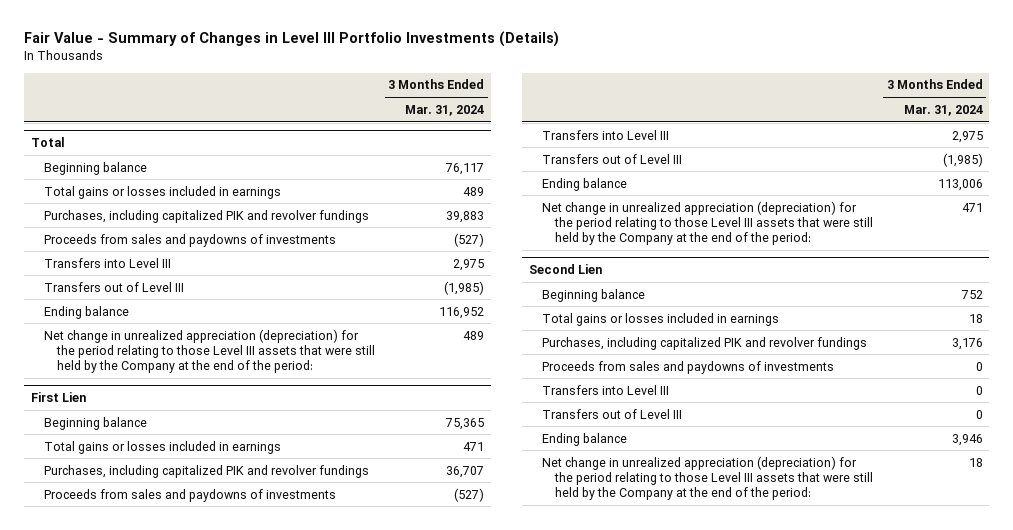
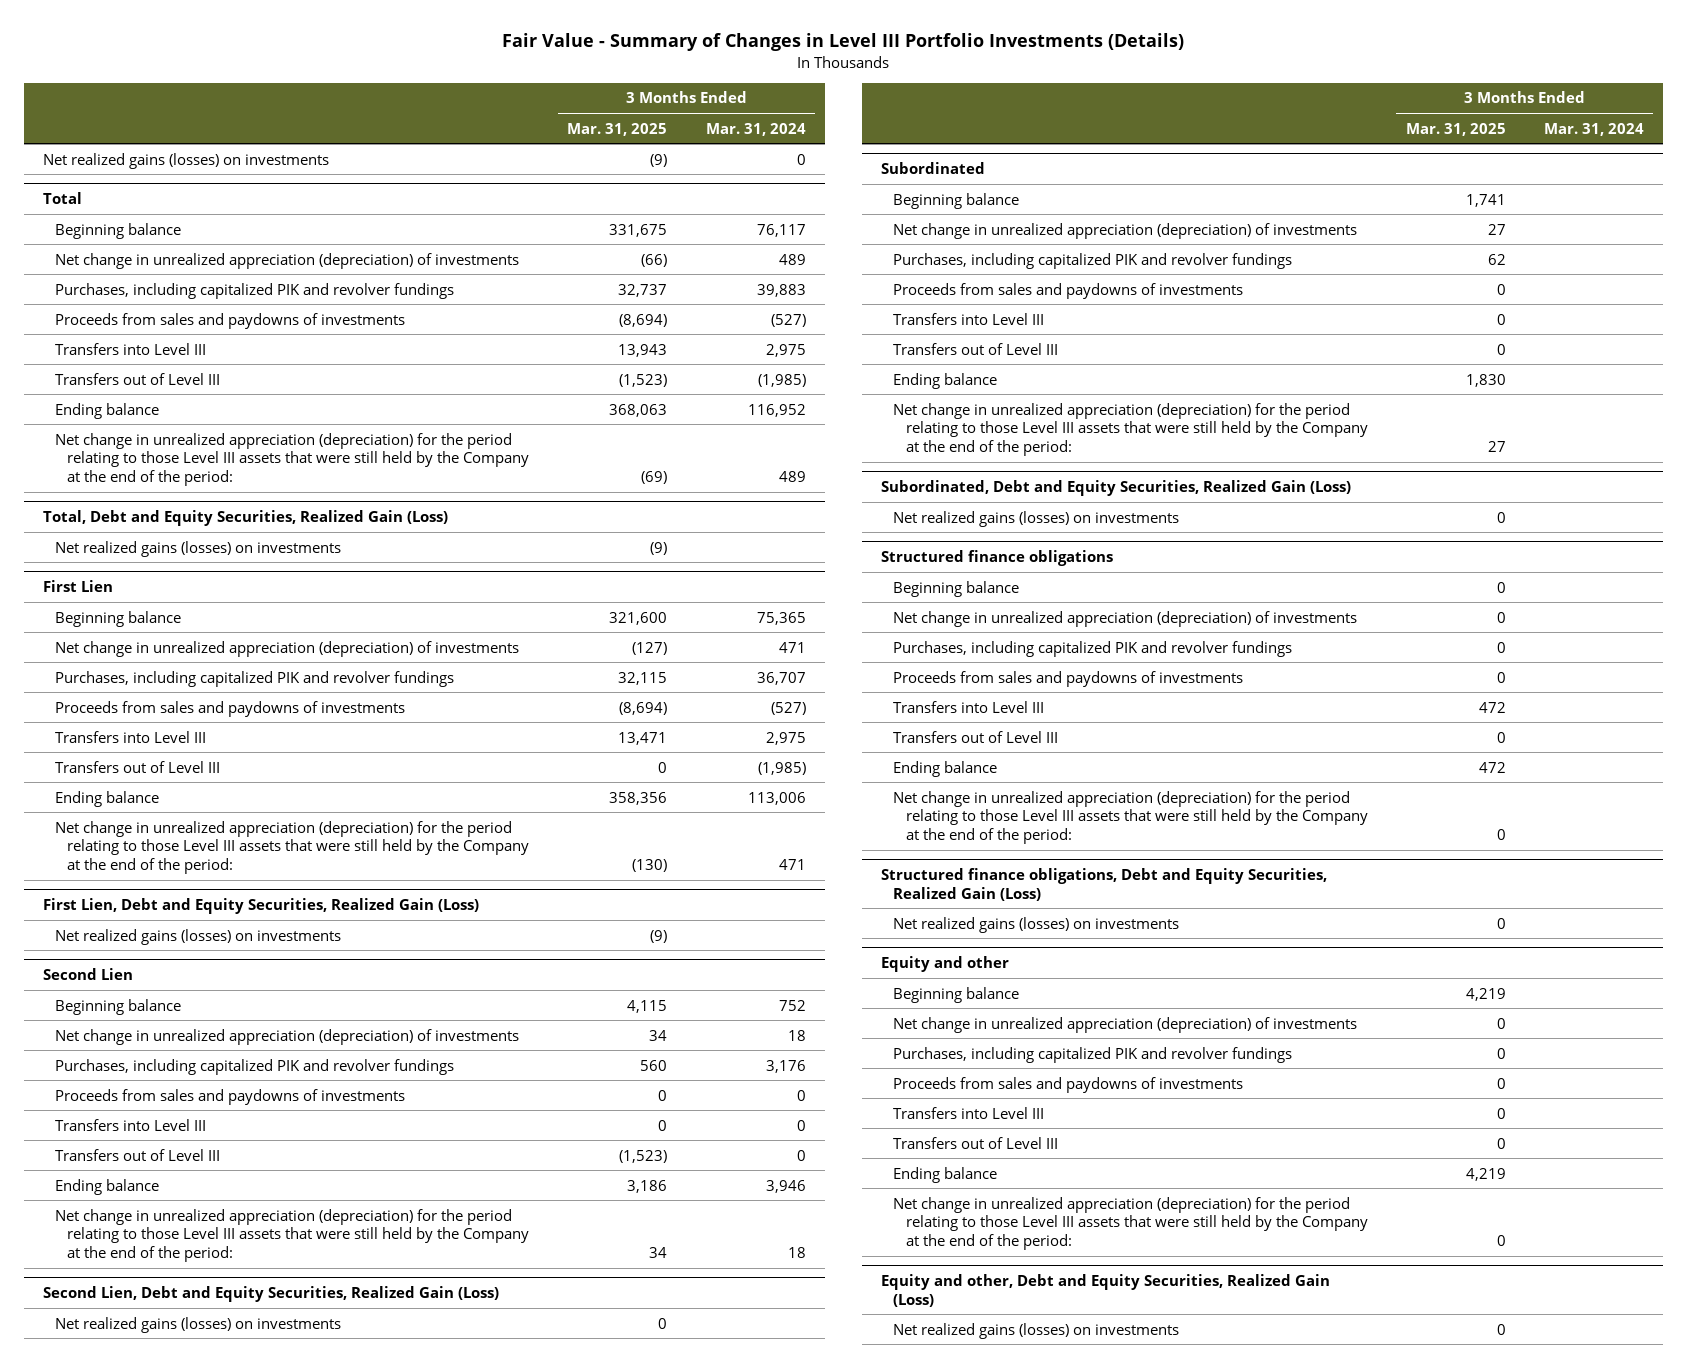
- | 3 Months Ended Mar. 31, 2024
+ | 3 Months Ended Mar. 31, 2025 | 3 Months Ended Mar. 31, 2024
+ Net realized gains (losses) on investments | (9) | 0
@ Total
- Total gains or losses included in earnings | 489
+ Net change in unrealized appreciation (depreciation) of investments | (66) | 489
+ Total, Debt and Equity Securities, Realized Gain (Loss)
+ Net realized gains (losses) on investments | (9) |
@ First Lien
- Total gains or losses included in earnings | 471
+ Net change in unrealized appreciation (depreciation) of investments | (127) | 471
+ First Lien, Debt and Equity Securities, Realized Gain (Loss)
+ Net realized gains (losses) on investments | (9) |
@ Second Lien
- Total gains or losses included in earnings | 18
+ Net change in unrealized appreciation (depreciation) of investments | 34 | 18
+ Second Lien, Debt and Equity Securities, Realized Gain (Loss)
+ Net realized gains (losses) on investments | 0 |
+ Subordinated
+ Beginning balance | 1,741 |
+ Net change in unrealized appreciation (depreciation) of investments | 27 |
+ Purchases, including capitalized PIK and revolver fundings | 62 |
+ Proceeds from sales and paydowns of investments | 0 |
+ Transfers into Level III | 0 |
+ Transfers out of Level III | 0 |
+ Ending balance | 1,830 |
+ Net change in unrealized appreciation (depreciation) for the period relating to those Level III assets that were still held by the Company at the end of the period: | 27 |
+ Subordinated, Debt and Equity Securities, Realized Gain (Loss)
+ Net realized gains (losses) on investments | 0 |
+ Structured finance obligations
+ Beginning balance | 0 |
+ Net change in unrealized appreciation (depreciation) of investments | 0 |
+ Purchases, including capitalized PIK and revolver fundings | 0 |
+ Proceeds from sales and paydowns of investments | 0 |
+ Transfers into Level III | 472 |
+ Transfers out of Level III | 0 |
+ Ending balance | 472 |
+ Net change in unrealized appreciation (depreciation) for the period relating to those Level III assets that were still held by the Company at the end of the period: | 0 |
+ Structured finance obligations, Debt and Equity Securities, Realized Gain (Loss)
+ Net realized gains (losses) on investments | 0 |
+ Equity and other
+ Beginning balance | 4,219 |
+ Net change in unrealized appreciation (depreciation) of investments | 0 |
+ Purchases, including capitalized PIK and revolver fundings | 0 |
+ Proceeds from sales and paydowns of investments | 0 |
+ Transfers into Level III | 0 |
+ Transfers out of Level III | 0 |
+ Ending balance | 4,219 |
+ Net change in unrealized appreciation (depreciation) for the period relating to those Level III assets that were still held by the Company at the end of the period: | 0 |
+ Equity and other, Debt and Equity Securities, Realized Gain (Loss)
+ Net realized gains (losses) on investments | 0 |

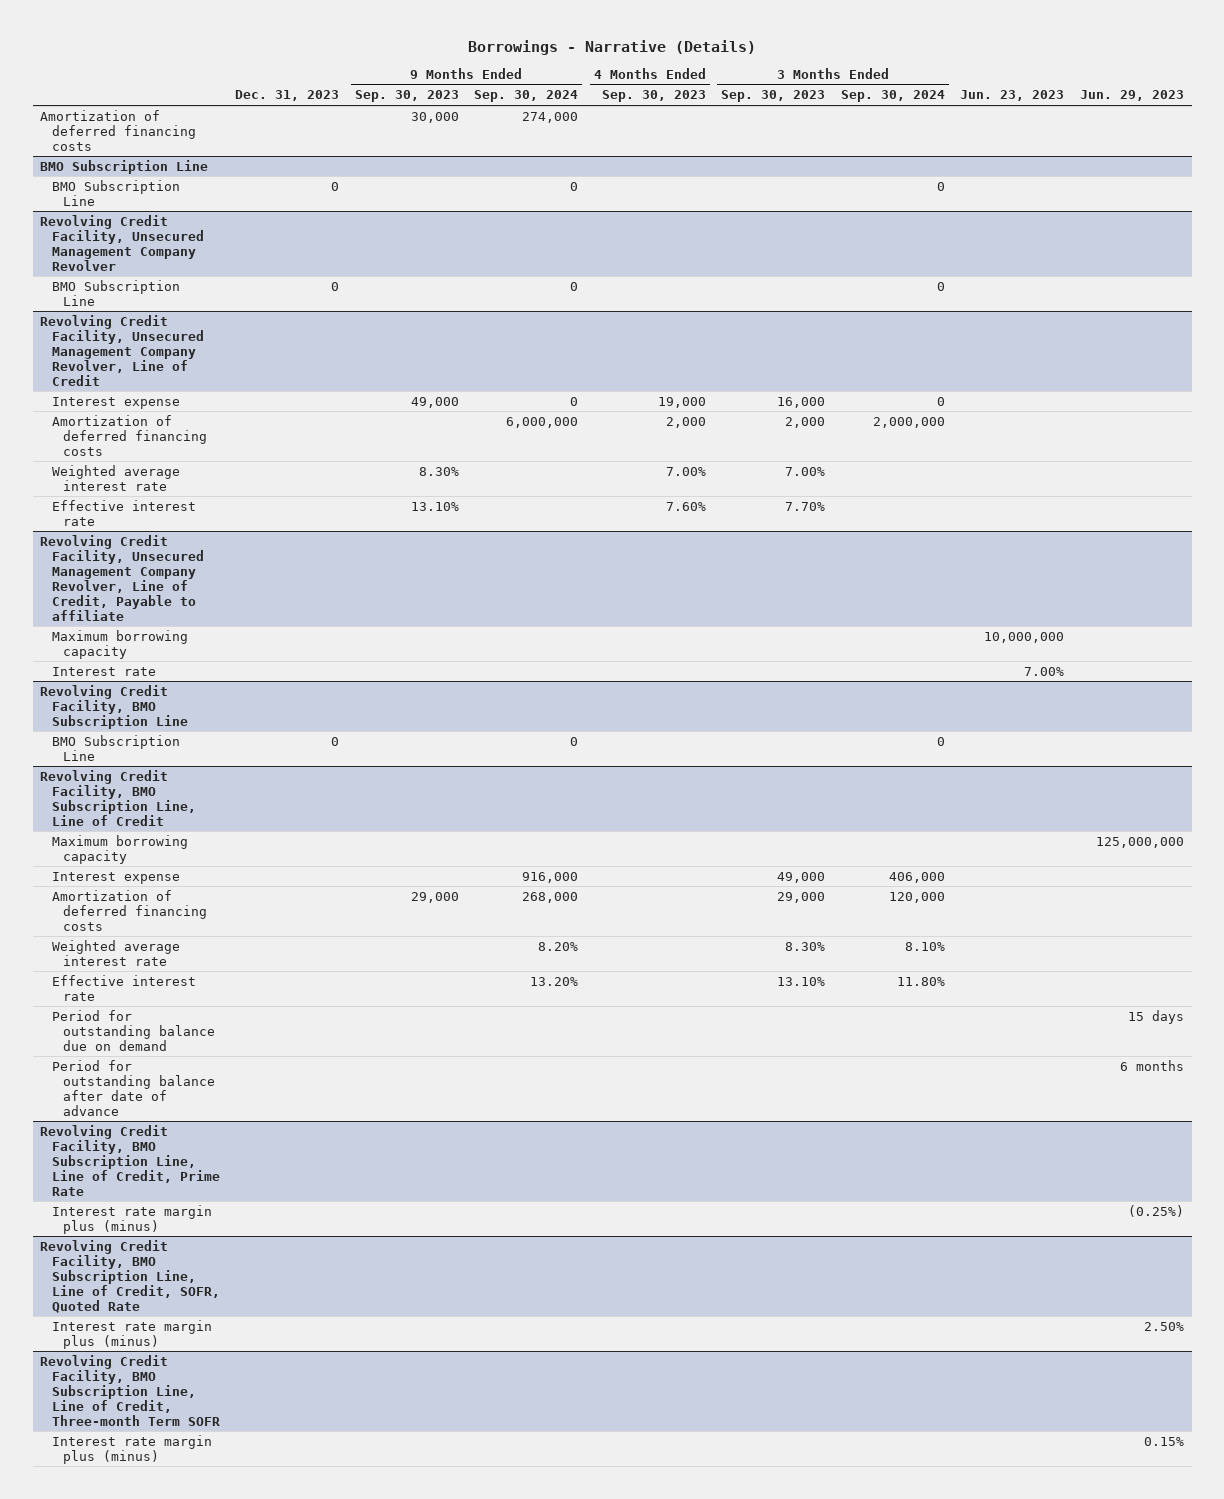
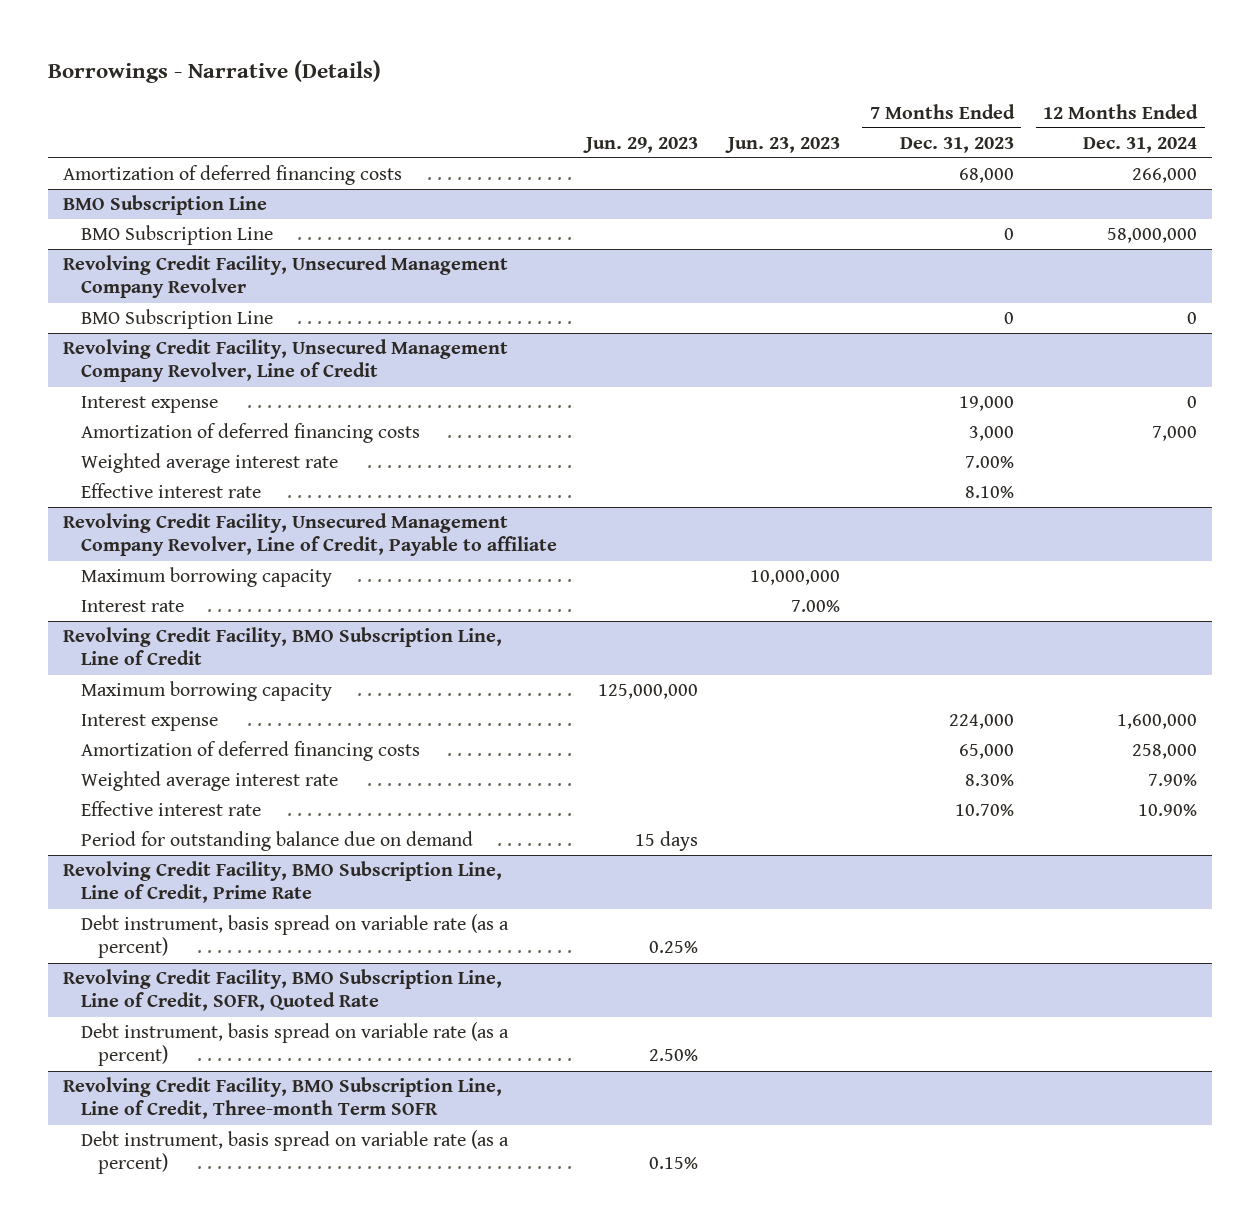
- | Dec. 31, 2023 | 9 Months Ended Sep. 30, 2023 | 9 Months Ended Sep. 30, 2024 | 4 Months Ended Sep. 30, 2023 | 3 Months Ended Sep. 30, 2023 | 3 Months Ended Sep. 30, 2024 | Jun. 23, 2023 | Jun. 29, 2023
+ | Jun. 29, 2023 | Jun. 23, 2023 | 7 Months Ended Dec. 31, 2023 | 12 Months Ended Dec. 31, 2024
- Revolving Credit Facility, BMO Subscription Line
- BMO Subscription Line | 0 | | 0 | | | 0 | |
@ Revolving Credit Facility, BMO Subscription Line, Line of Credit
- Period for outstanding balance after date of advance | | | | | | | | 6 months
@ Revolving Credit Facility, BMO Subscription Line, Line of Credit, Prime Rate
- Interest rate margin plus (minus) | | | | | | | | (0.25%)
+ Debt instrument, basis spread on variable rate (as a percent) | 0.25% | | |
@ Revolving Credit Facility, BMO Subscription Line, Line of Credit, SOFR, Quoted Rate
- Interest rate margin plus (minus) | | | | | | | | 2.50%
+ Debt instrument, basis spread on variable rate (as a percent) | 2.50% | | |
@ Revolving Credit Facility, BMO Subscription Line, Line of Credit, Three-month Term SOFR
- Interest rate margin plus (minus) | | | | | | | | 0.15%
+ Debt instrument, basis spread on variable rate (as a percent) | 0.15% | | |

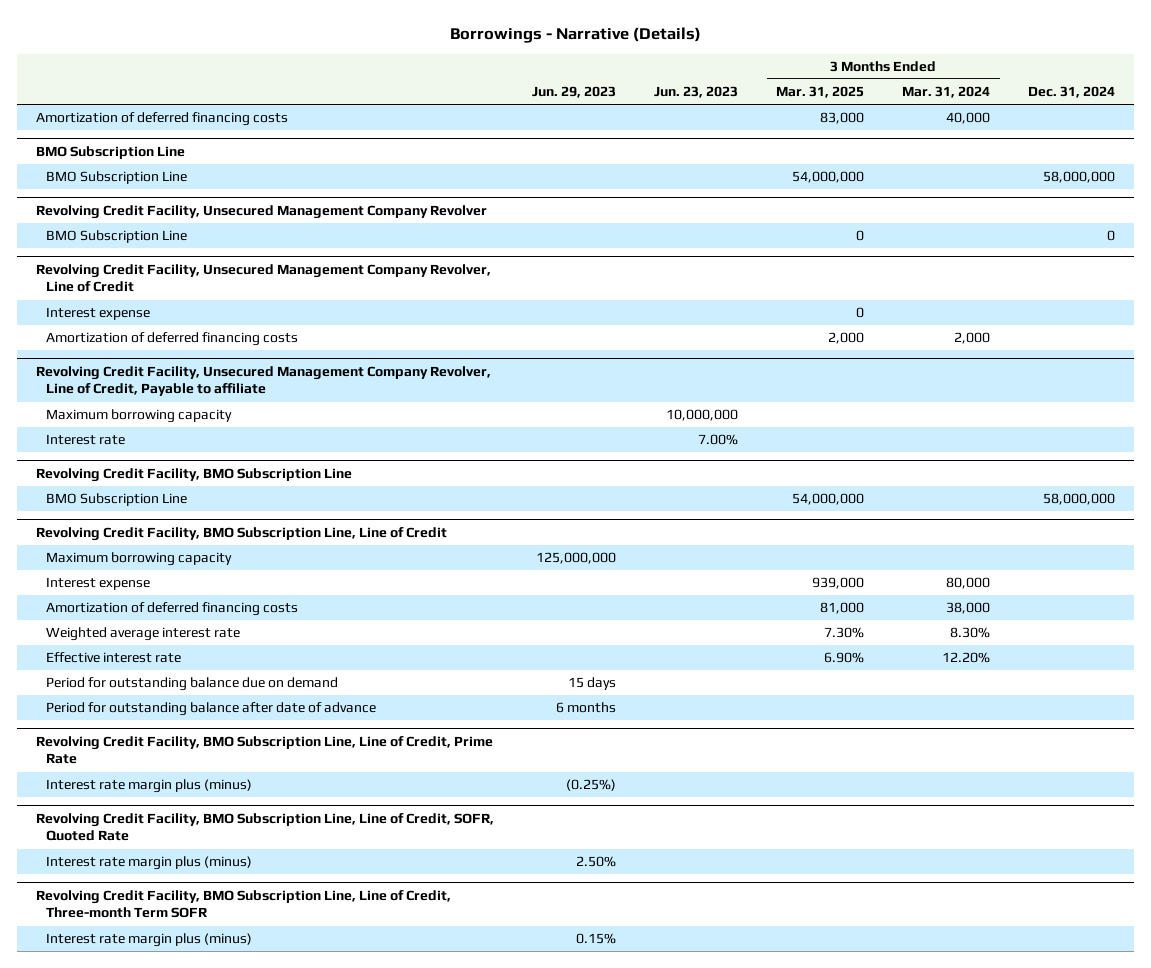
- | Jun. 29, 2023 | Jun. 23, 2023 | 7 Months Ended Dec. 31, 2023 | 12 Months Ended Dec. 31, 2024
+ | Jun. 29, 2023 | Jun. 23, 2023 | 3 Months Ended Mar. 31, 2025 | 3 Months Ended Mar. 31, 2024 | Dec. 31, 2024
@ Revolving Credit Facility, Unsecured Management Company Revolver, Line of Credit
- Weighted average interest rate | | | 7.00% |
- Effective interest rate | | | 8.10% |
+ Revolving Credit Facility, BMO Subscription Line
+ BMO Subscription Line | | | 54,000,000 | | 58,000,000
@ Revolving Credit Facility, BMO Subscription Line, Line of Credit
+ Period for outstanding balance after date of advance | 6 months | | | |
@ Revolving Credit Facility, BMO Subscription Line, Line of Credit, Prime Rate
- Debt instrument, basis spread on variable rate (as a percent) | 0.25% | | |
+ Interest rate margin plus (minus) | (0.25%) | | | |
@ Revolving Credit Facility, BMO Subscription Line, Line of Credit, SOFR, Quoted Rate
- Debt instrument, basis spread on variable rate (as a percent) | 2.50% | | |
+ Interest rate margin plus (minus) | 2.50% | | | |
@ Revolving Credit Facility, BMO Subscription Line, Line of Credit, Three-month Term SOFR
- Debt instrument, basis spread on variable rate (as a percent) | 0.15% | | |
+ Interest rate margin plus (minus) | 0.15% | | | |

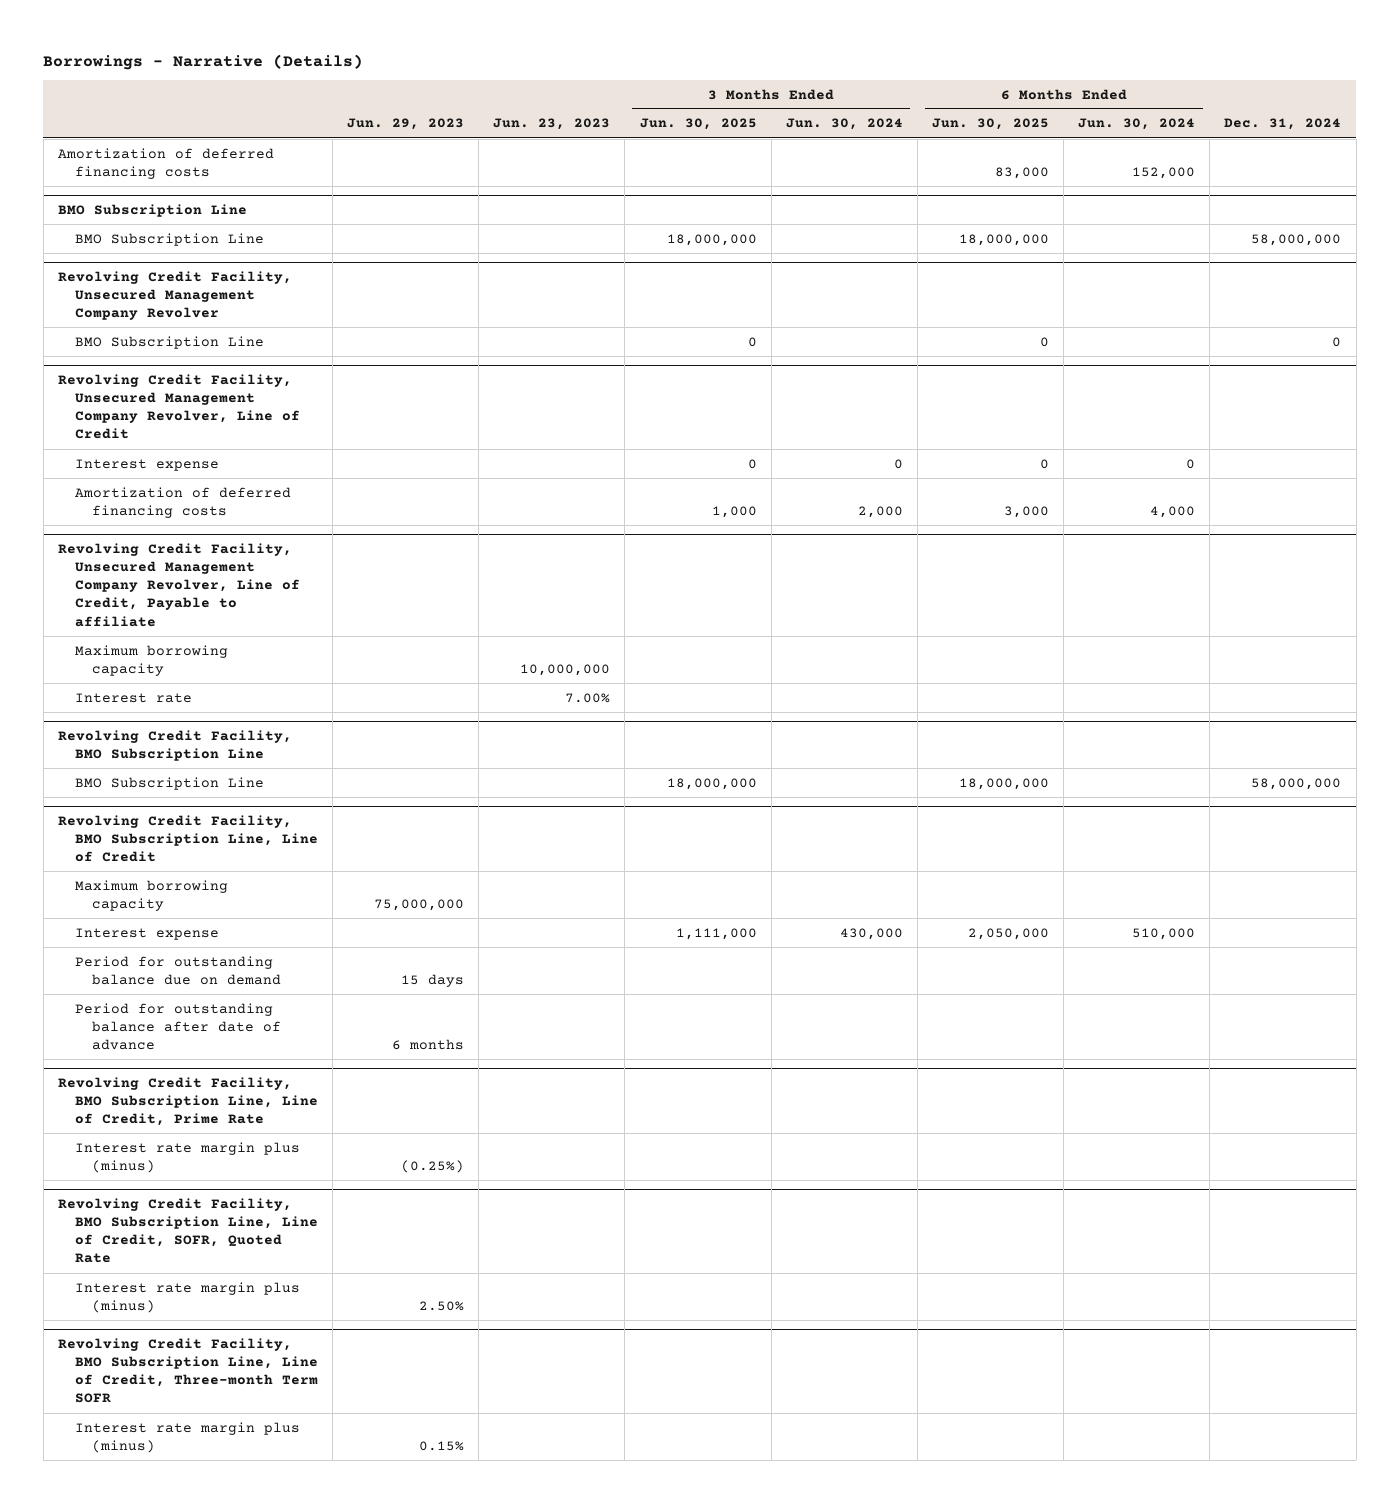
- | Jun. 29, 2023 | Jun. 23, 2023 | 3 Months Ended Mar. 31, 2025 | 3 Months Ended Mar. 31, 2024 | Dec. 31, 2024
+ | Jun. 29, 2023 | Jun. 23, 2023 | 3 Months Ended Jun. 30, 2025 | 3 Months Ended Jun. 30, 2024 | 6 Months Ended Jun. 30, 2025 | 6 Months Ended Jun. 30, 2024 | Dec. 31, 2024
@ Revolving Credit Facility, BMO Subscription Line, Line of Credit
- Maximum borrowing capacity | 125,000,000 | | | |
+ Maximum borrowing capacity | 75,000,000 | | | | | |
- Amortization of deferred financing costs | | | 81,000 | 38,000 |
- Weighted average interest rate | | | 7.30% | 8.30% |
- Effective interest rate | | | 6.90% | 12.20% |

